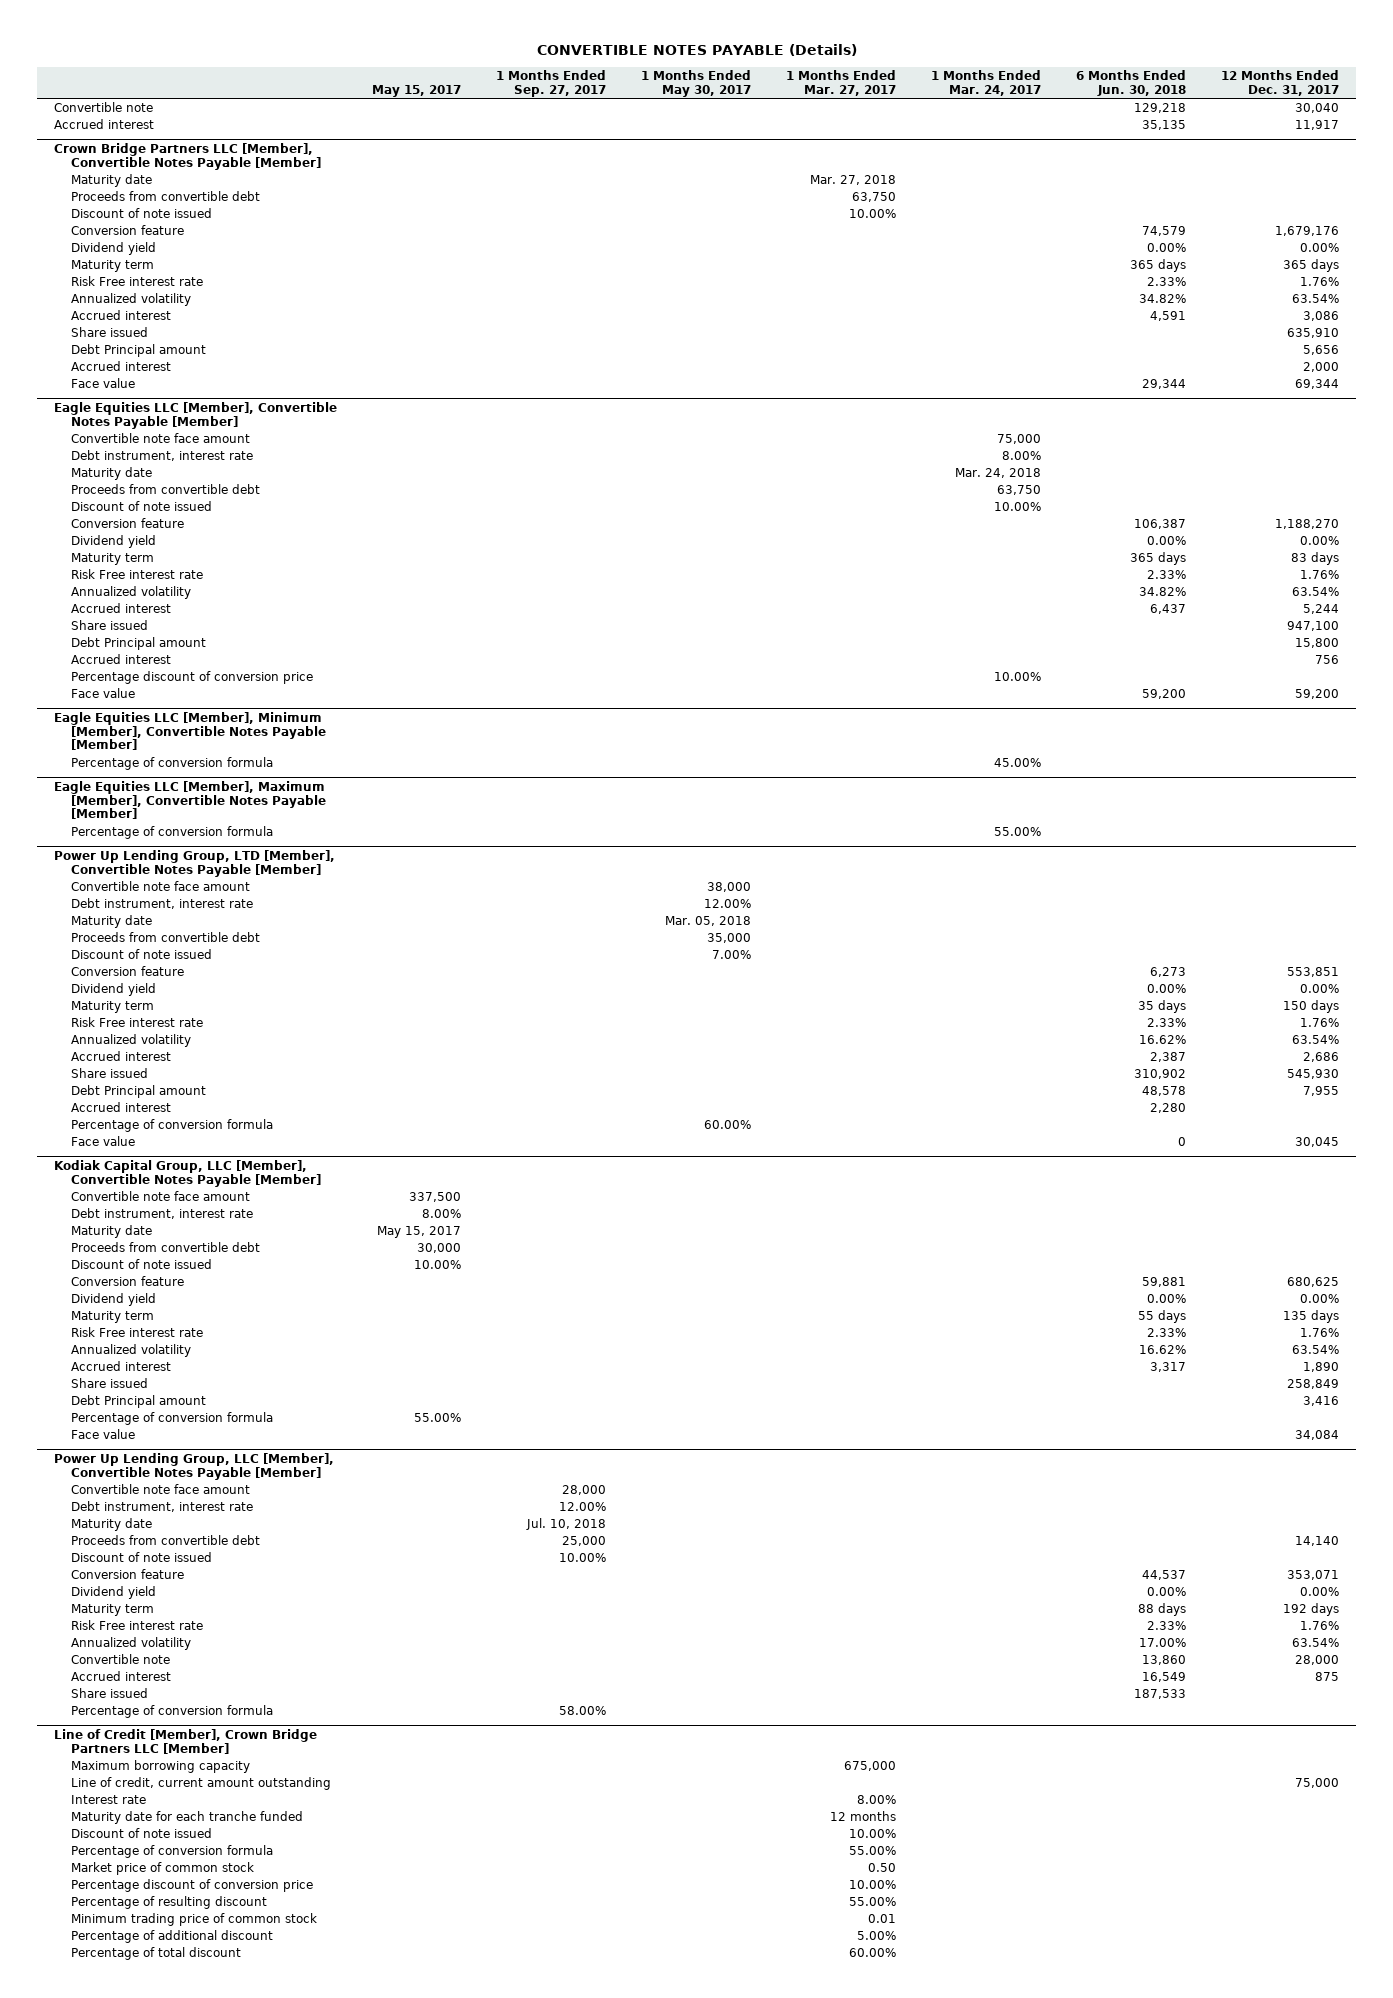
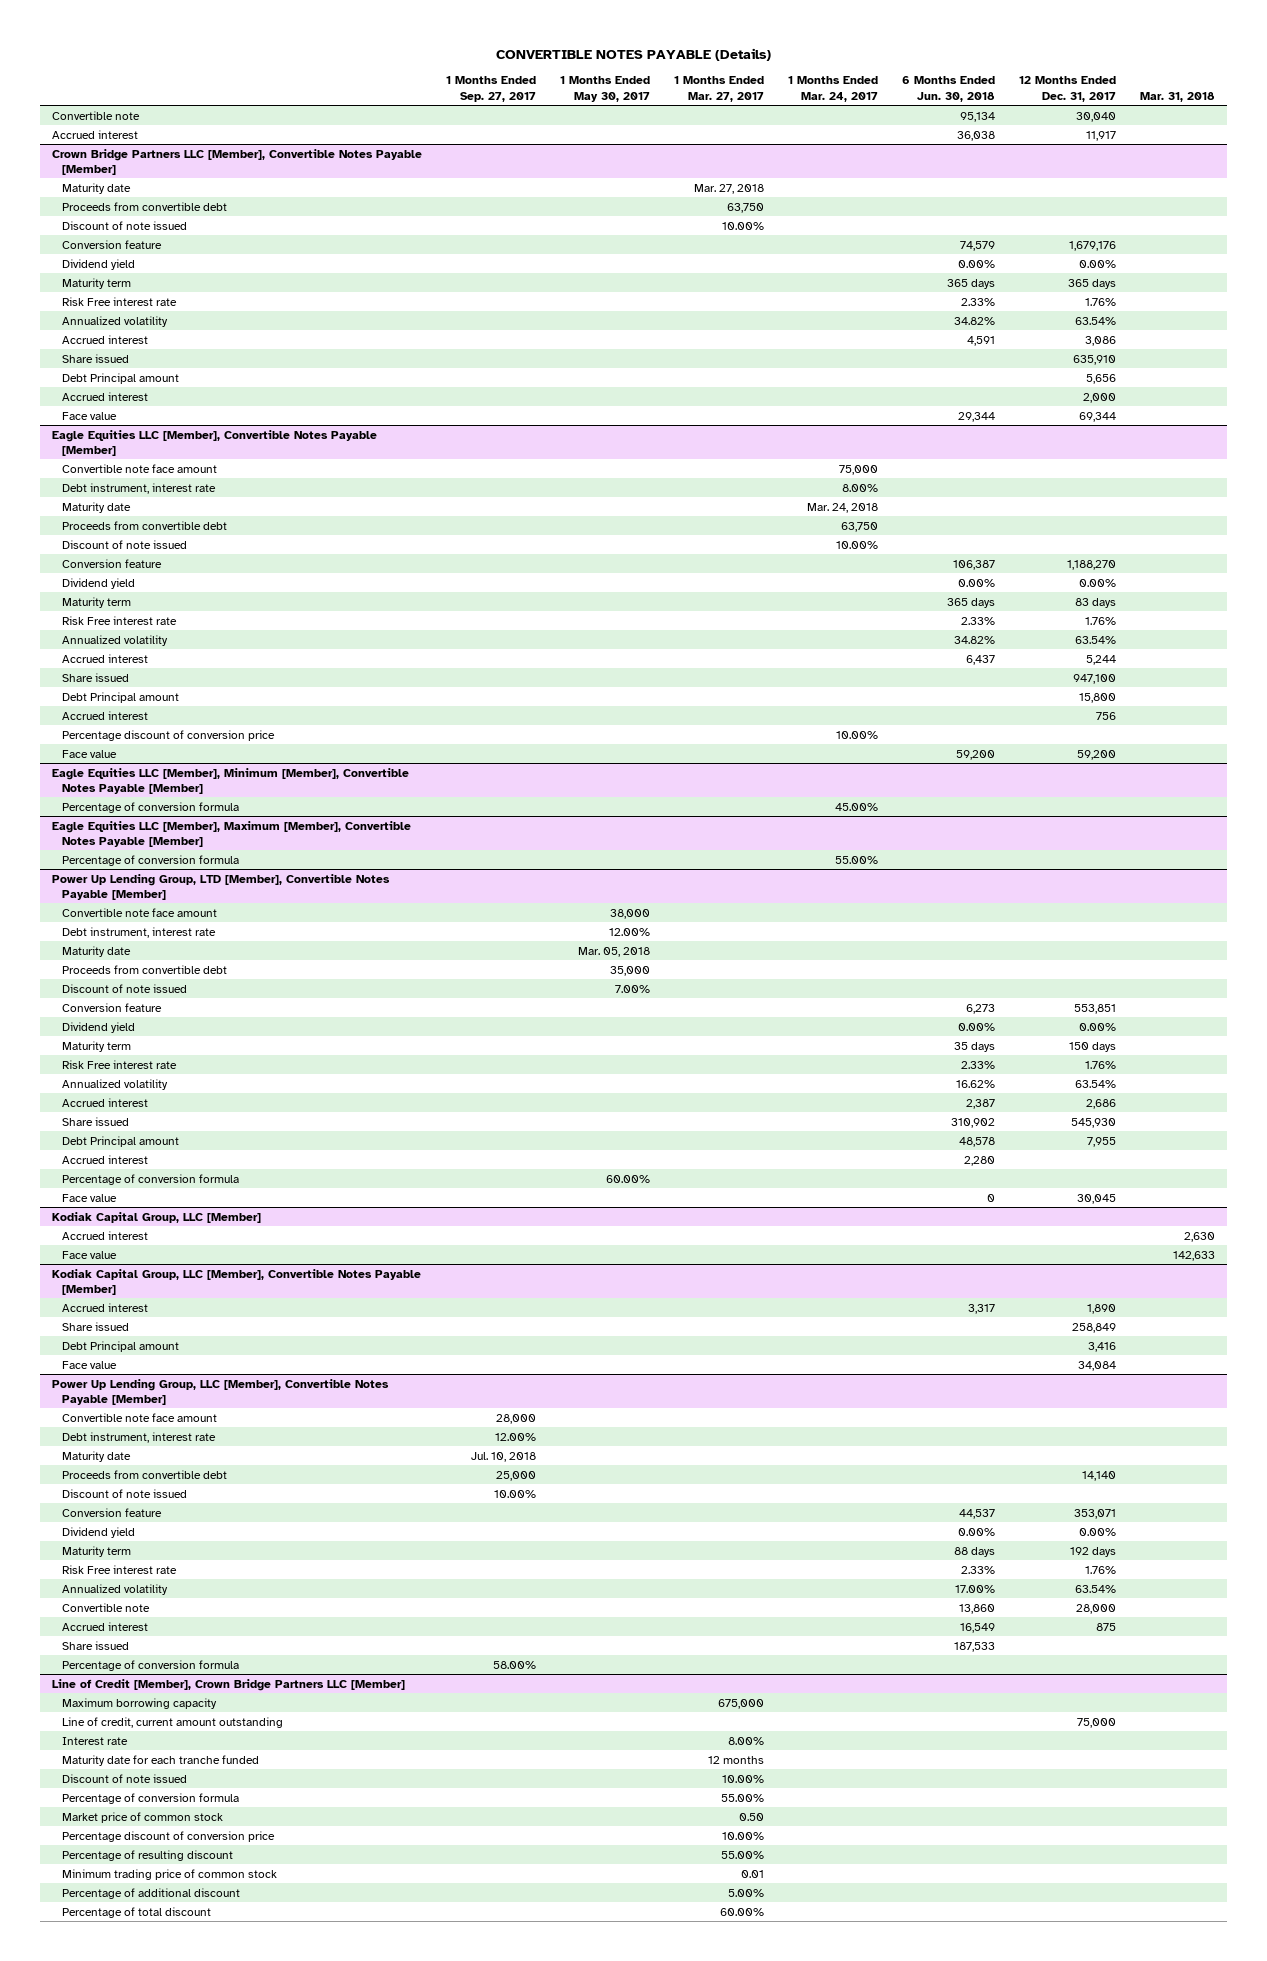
- | May 15, 2017 | 1 Months Ended Sep. 27, 2017 | 1 Months Ended May 30, 2017 | 1 Months Ended Mar. 27, 2017 | 1 Months Ended Mar. 24, 2017 | 6 Months Ended Jun. 30, 2018 | 12 Months Ended Dec. 31, 2017
+ | 1 Months Ended Sep. 27, 2017 | 1 Months Ended May 30, 2017 | 1 Months Ended Mar. 27, 2017 | 1 Months Ended Mar. 24, 2017 | 6 Months Ended Jun. 30, 2018 | 12 Months Ended Dec. 31, 2017 | Mar. 31, 2018
- Convertible note | | | | | | 129,218 | 30,040
- Accrued interest | | | | | | 35,135 | 11,917
+ Convertible note | | | | | 95,134 | 30,040 |
+ Accrued interest | | | | | 36,038 | 11,917 |
+ Kodiak Capital Group, LLC [Member]
+ Accrued interest | | | | | | | 2,630
+ Face value | | | | | | | 142,633
@ Kodiak Capital Group, LLC [Member], Convertible Notes Payable [Member]
- Convertible note face amount | 337,500 | | | | | |
- Debt instrument, interest rate | 8.00% | | | | | |
- Maturity date | May 15, 2017 | | | | | |
- Proceeds from convertible debt | 30,000 | | | | | |
- Discount of note issued | 10.00% | | | | | |
- Conversion feature | | | | | | 59,881 | 680,625
- Dividend yield | | | | | | 0.00% | 0.00%
- Maturity term | | | | | | 55 days | 135 days
- Risk Free interest rate | | | | | | 2.33% | 1.76%
- Annualized volatility | | | | | | 16.62% | 63.54%
- Percentage of conversion formula | 55.00% | | | | | |

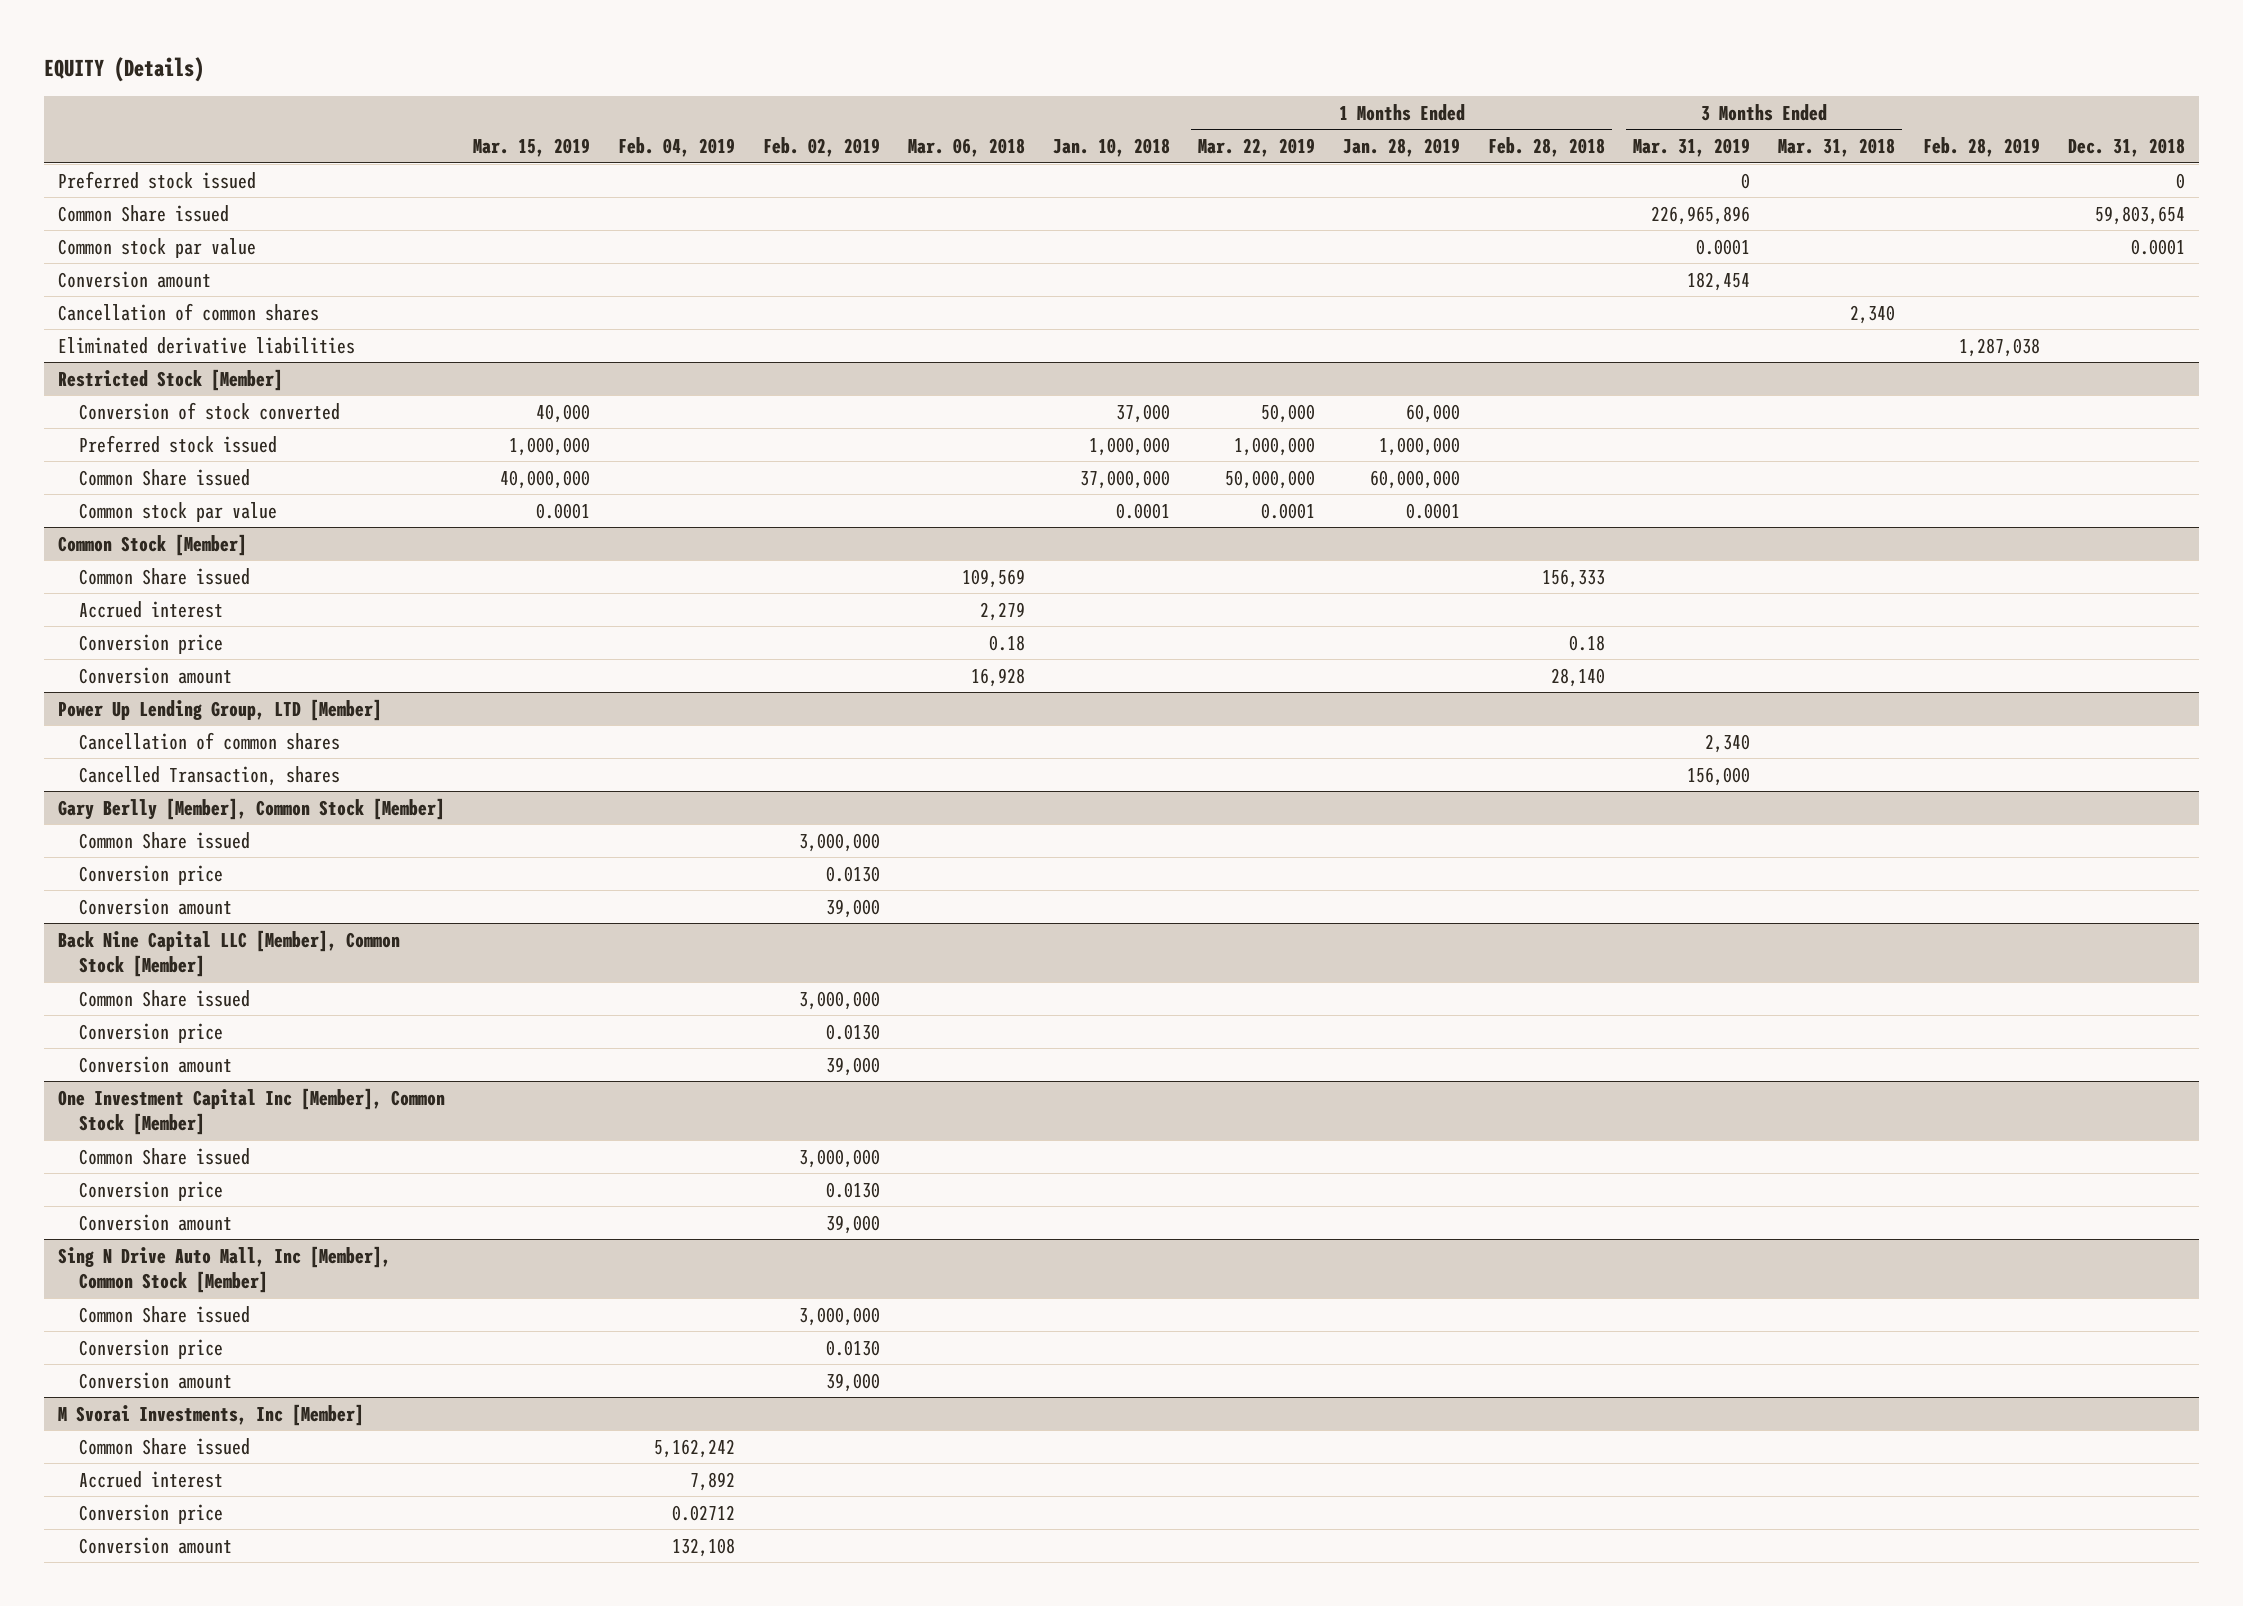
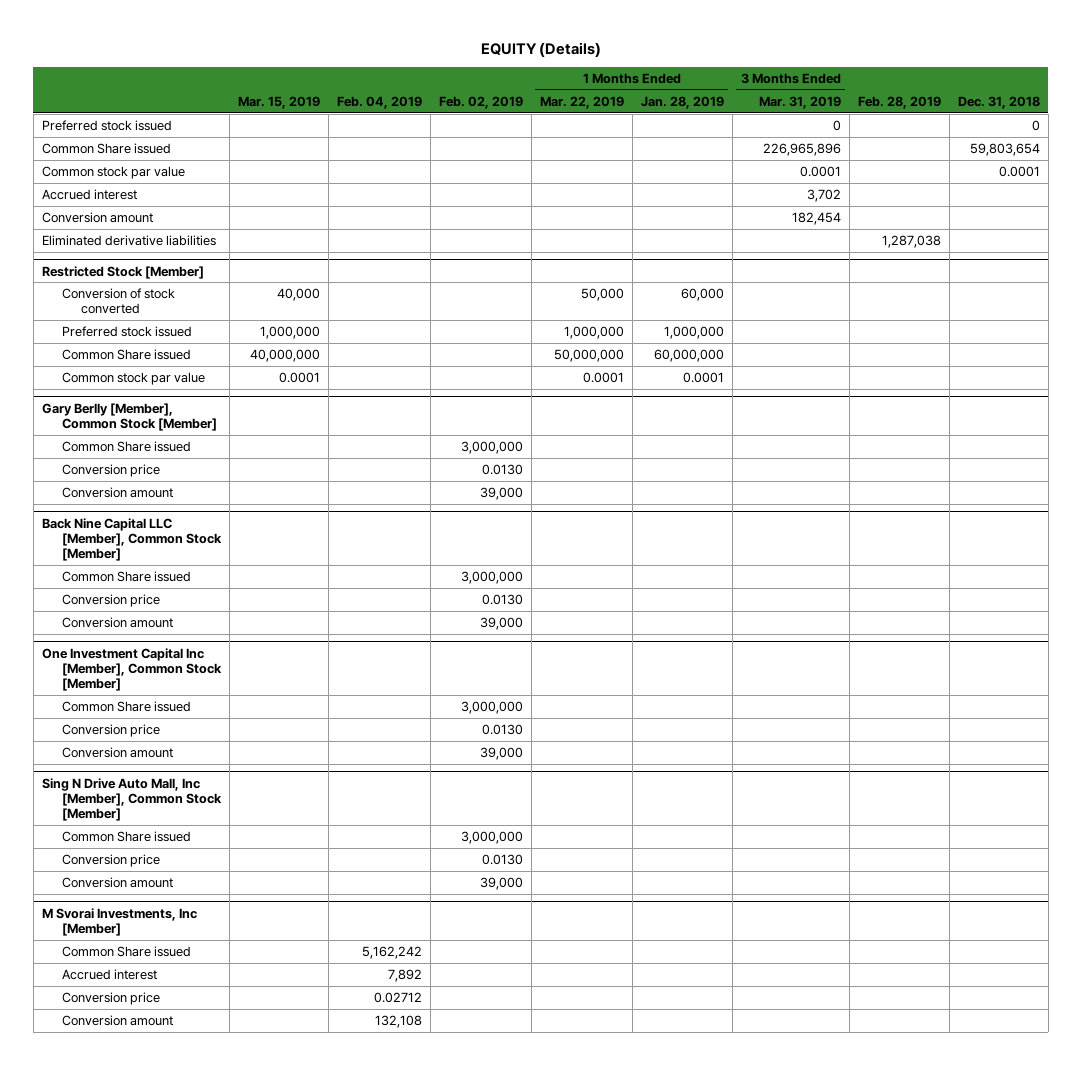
- | Mar. 15, 2019 | Feb. 04, 2019 | Feb. 02, 2019 | Mar. 06, 2018 | Jan. 10, 2018 | 1 Months Ended Mar. 22, 2019 | 1 Months Ended Jan. 28, 2019 | 1 Months Ended Feb. 28, 2018 | 3 Months Ended Mar. 31, 2019 | 3 Months Ended Mar. 31, 2018 | Feb. 28, 2019 | Dec. 31, 2018
+ | Mar. 15, 2019 | Feb. 04, 2019 | Feb. 02, 2019 | 1 Months Ended Mar. 22, 2019 | 1 Months Ended Jan. 28, 2019 | 3 Months Ended Mar. 31, 2019 | Feb. 28, 2019 | Dec. 31, 2018
+ Accrued interest | | | | | | 3,702 | |
- Cancellation of common shares | | | | | | | | | | 2,340 | |
- Common Stock [Member]
- Common Share issued | | | | 109,569 | | | | 156,333 | | | |
- Accrued interest | | | | 2,279 | | | | | | | |
- Conversion price | | | | 0.18 | | | | 0.18 | | | |
- Conversion amount | | | | 16,928 | | | | 28,140 | | | |
- Power Up Lending Group, LTD [Member]
- Cancellation of common shares | | | | | | | | | 2,340 | | |
- Cancelled Transaction, shares | | | | | | | | | 156,000 | | |

